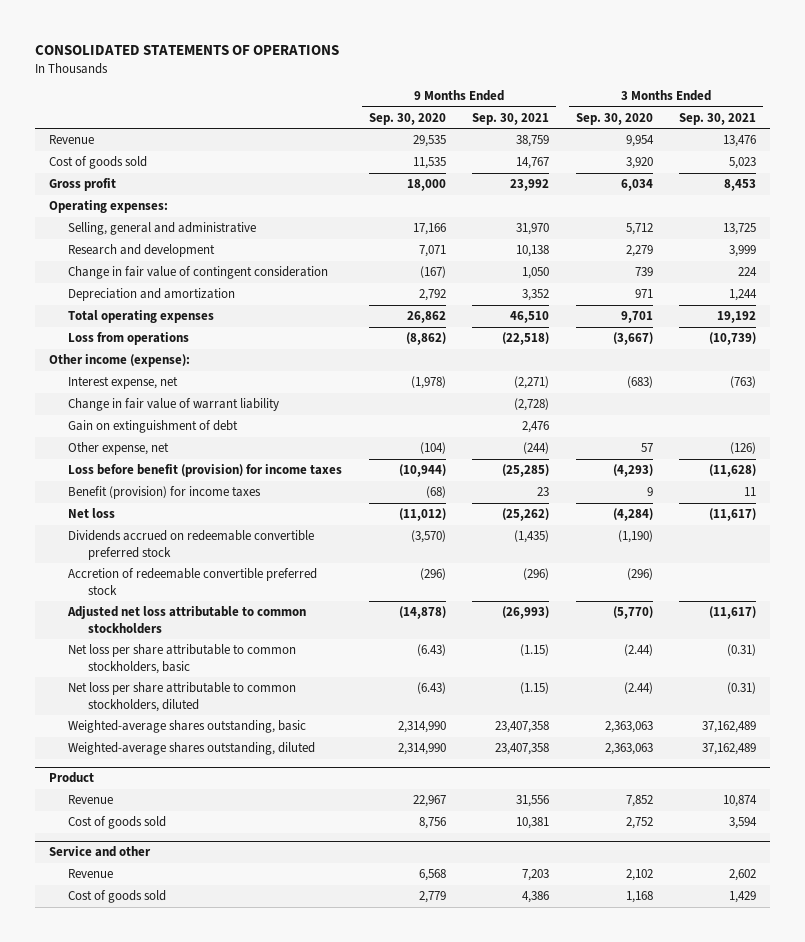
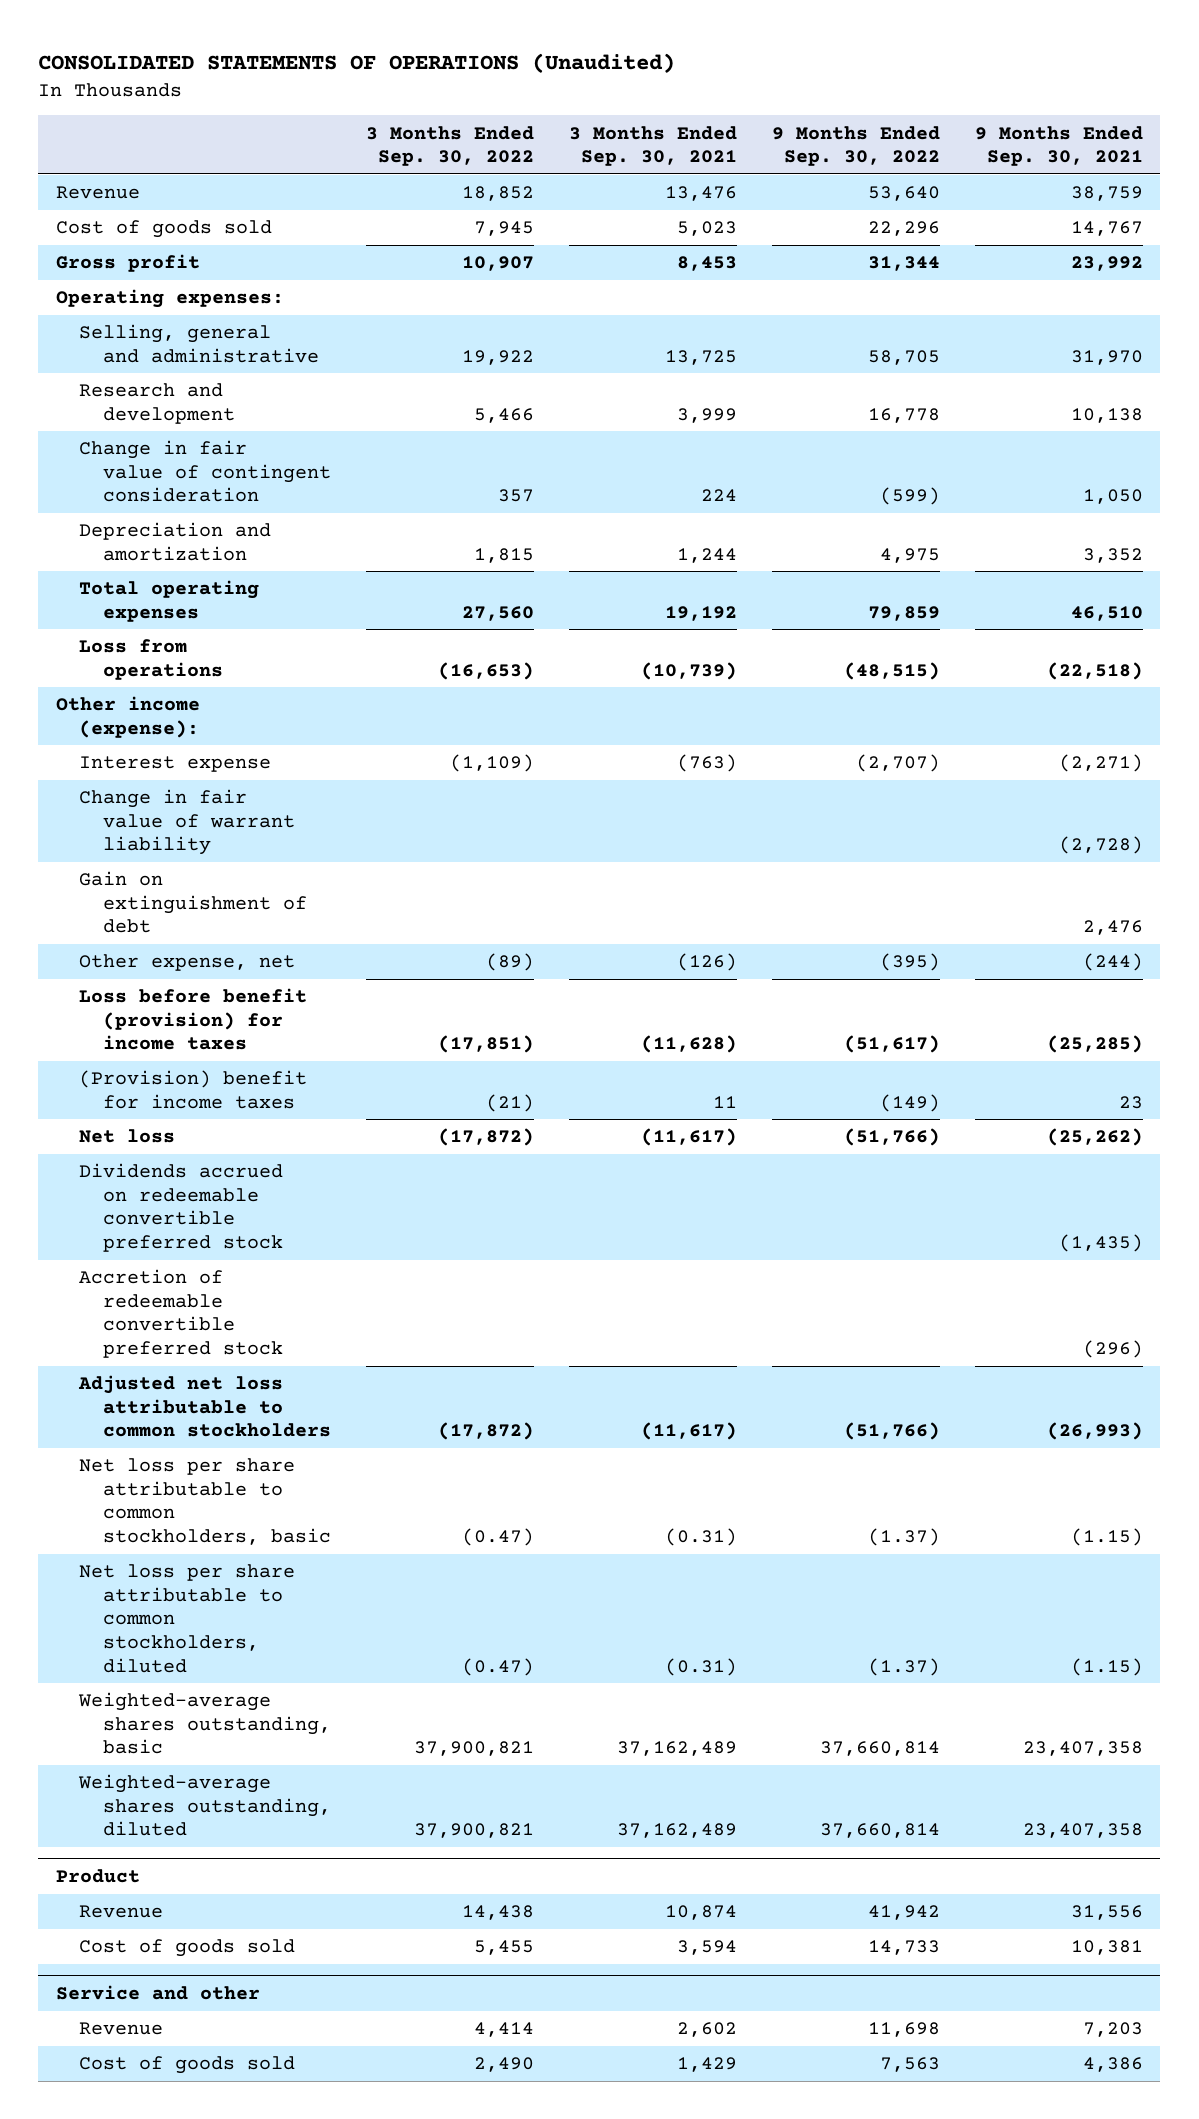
- CONSOLIDATED STATEMENTS OF OPERATIONS
+ CONSOLIDATED STATEMENTS OF OPERATIONS (Unaudited)
- | 9 Months Ended Sep. 30, 2020 | 9 Months Ended Sep. 30, 2021 | 3 Months Ended Sep. 30, 2020 | 3 Months Ended Sep. 30, 2021
+ | 3 Months Ended Sep. 30, 2022 | 3 Months Ended Sep. 30, 2021 | 9 Months Ended Sep. 30, 2022 | 9 Months Ended Sep. 30, 2021
- Interest expense, net | (1,978) | (2,271) | (683) | (763)
+ Interest expense | (1,109) | (763) | (2,707) | (2,271)
- Benefit (provision) for income taxes | (68) | 23 | 9 | 11
+ (Provision) benefit for income taxes | (21) | 11 | (149) | 23

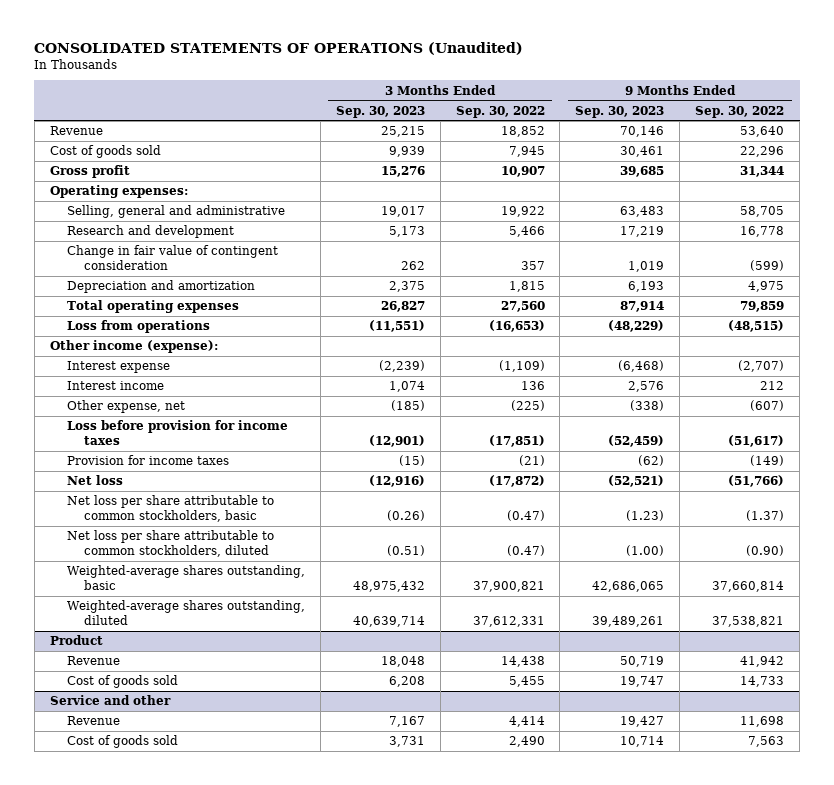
- | 3 Months Ended Sep. 30, 2022 | 3 Months Ended Sep. 30, 2021 | 9 Months Ended Sep. 30, 2022 | 9 Months Ended Sep. 30, 2021
+ | 3 Months Ended Sep. 30, 2023 | 3 Months Ended Sep. 30, 2022 | 9 Months Ended Sep. 30, 2023 | 9 Months Ended Sep. 30, 2022
- Change in fair value of warrant liability | | | | (2,728)
- Gain on extinguishment of debt | | | | 2,476
- Other expense, net | (89) | (126) | (395) | (244)
- Loss before benefit (provision) for income taxes | (17,851) | (11,628) | (51,617) | (25,285)
- (Provision) benefit for income taxes | (21) | 11 | (149) | 23
+ Interest income | 1,074 | 136 | 2,576 | 212
+ Other expense, net | (185) | (225) | (338) | (607)
+ Loss before provision for income taxes | (12,901) | (17,851) | (52,459) | (51,617)
+ Provision for income taxes | (15) | (21) | (62) | (149)
- Dividends accrued on redeemable convertible preferred stock | | | | (1,435)
- Accretion of redeemable convertible preferred stock | | | | (296)
- Adjusted net loss attributable to common stockholders | (17,872) | (11,617) | (51,766) | (26,993)
- Net loss per share attributable to common stockholders, diluted | (0.47) | (0.31) | (1.37) | (1.15)
+ Net loss per share attributable to common stockholders, diluted | (0.51) | (0.47) | (1.00) | (0.90)
- Weighted-average shares outstanding, diluted | 37,900,821 | 37,162,489 | 37,660,814 | 23,407,358
+ Weighted-average shares outstanding, diluted | 40,639,714 | 37,612,331 | 39,489,261 | 37,538,821

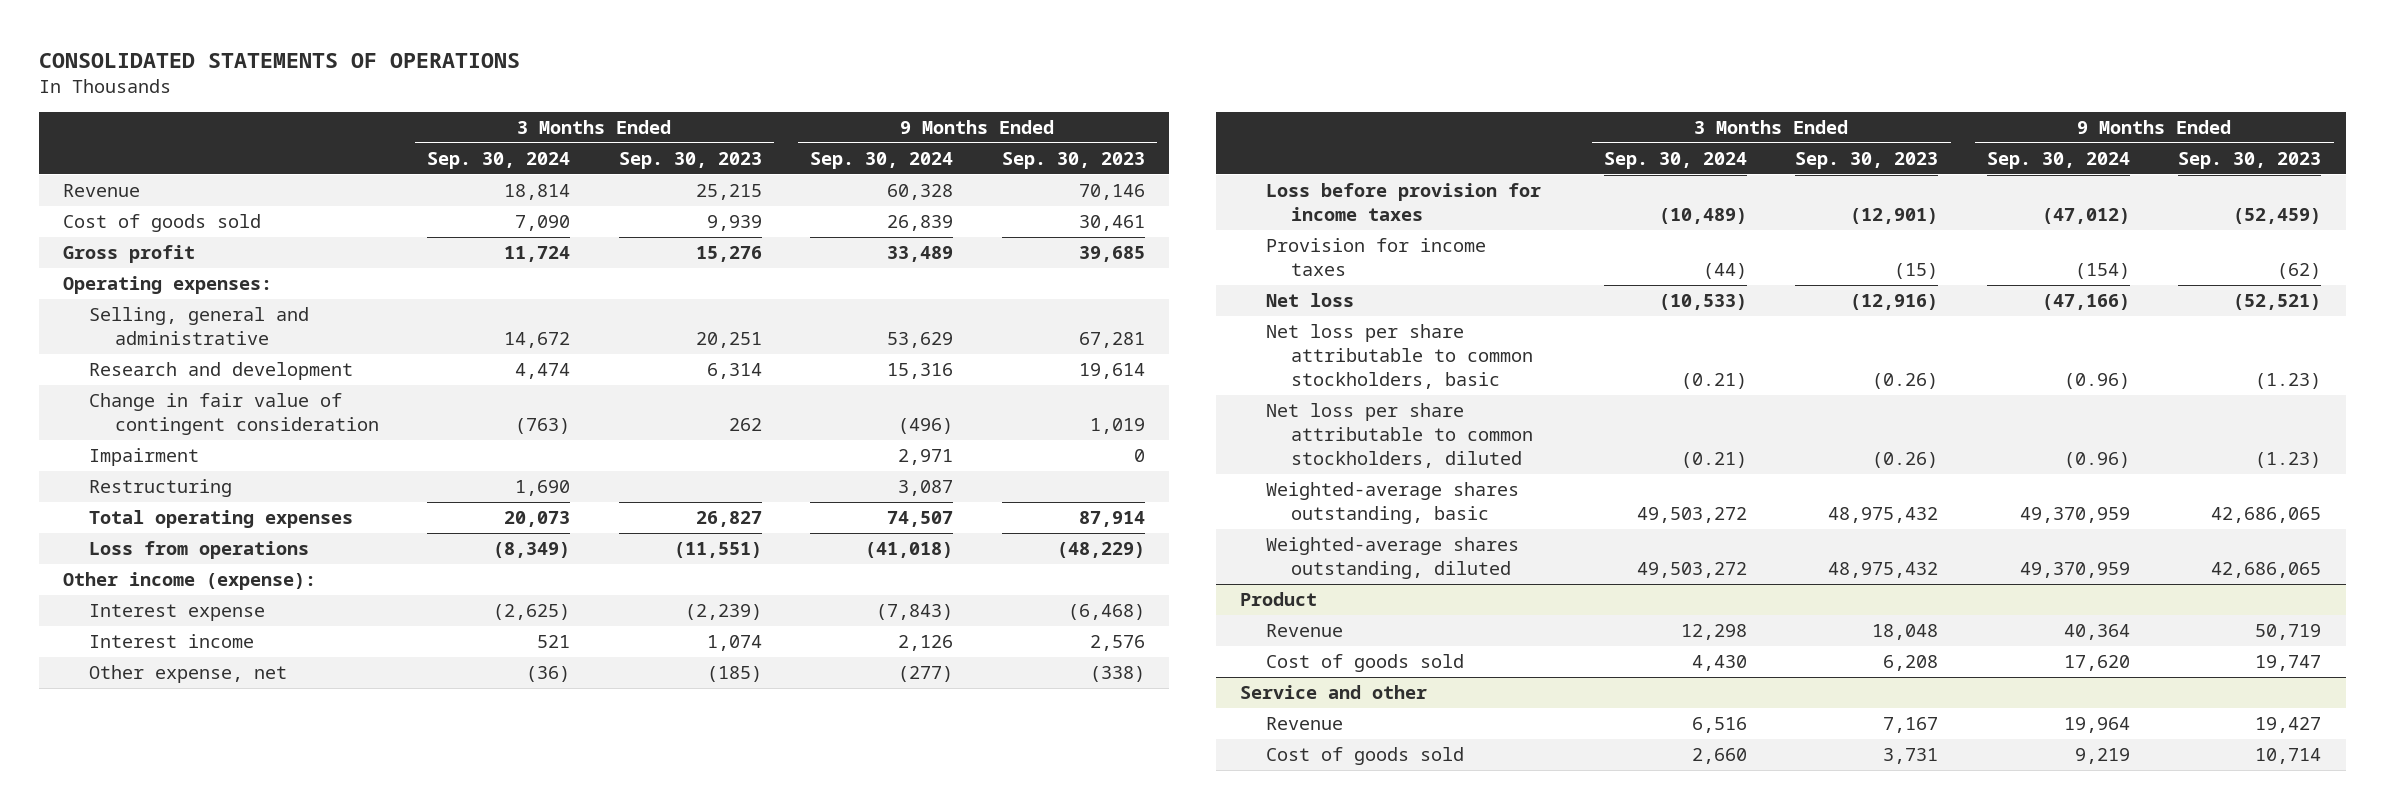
- CONSOLIDATED STATEMENTS OF OPERATIONS (Unaudited)
+ CONSOLIDATED STATEMENTS OF OPERATIONS
- | 3 Months Ended Sep. 30, 2023 | 3 Months Ended Sep. 30, 2022 | 9 Months Ended Sep. 30, 2023 | 9 Months Ended Sep. 30, 2022
+ | 3 Months Ended Sep. 30, 2024 | 3 Months Ended Sep. 30, 2023 | 9 Months Ended Sep. 30, 2024 | 9 Months Ended Sep. 30, 2023
- Selling, general and administrative | 19,017 | 19,922 | 63,483 | 58,705
- Research and development | 5,173 | 5,466 | 17,219 | 16,778
+ Selling, general and administrative | 14,672 | 20,251 | 53,629 | 67,281
+ Research and development | 4,474 | 6,314 | 15,316 | 19,614
- Depreciation and amortization | 2,375 | 1,815 | 6,193 | 4,975
+ Impairment | | | 2,971 | 0
+ Restructuring | 1,690 | | 3,087 |
- Net loss per share attributable to common stockholders, diluted | (0.51) | (0.47) | (1.00) | (0.90)
+ Net loss per share attributable to common stockholders, diluted | (0.21) | (0.26) | (0.96) | (1.23)
- Weighted-average shares outstanding, diluted | 40,639,714 | 37,612,331 | 39,489,261 | 37,538,821
+ Weighted-average shares outstanding, diluted | 49,503,272 | 48,975,432 | 49,370,959 | 42,686,065

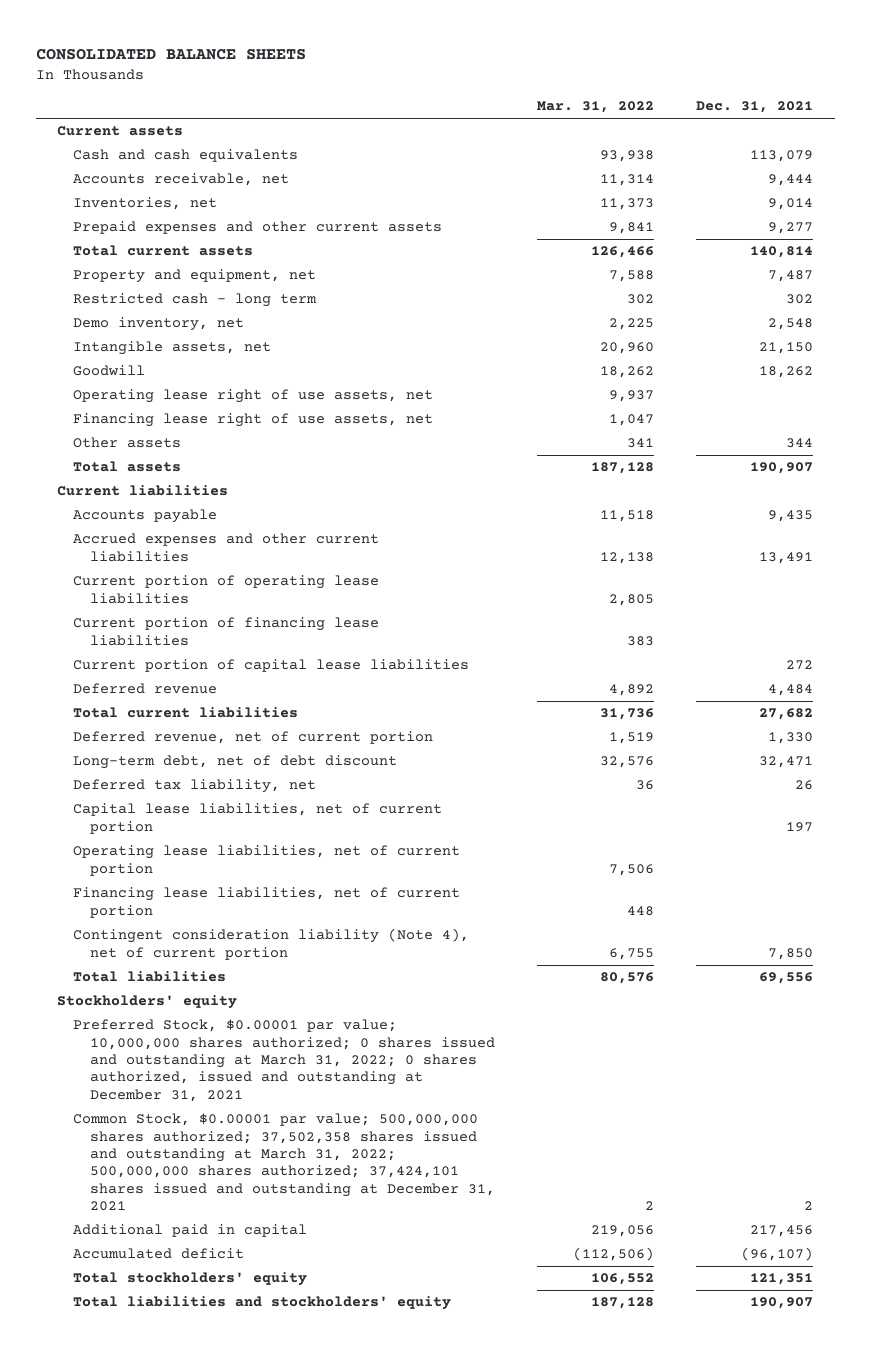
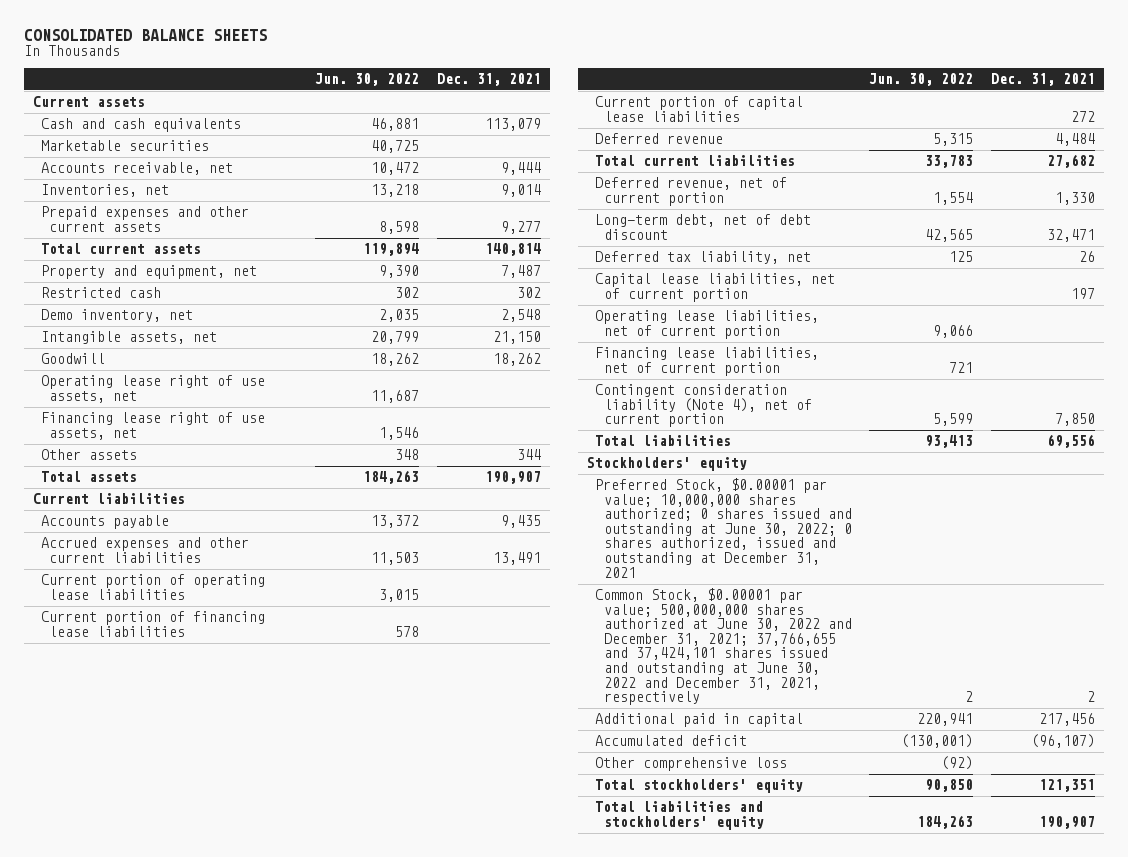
- | Mar. 31, 2022 | Dec. 31, 2021
+ | Jun. 30, 2022 | Dec. 31, 2021
+ Marketable securities | 40,725 |
- Restricted cash - long term | 302 | 302
+ Restricted cash | 302 | 302
- Preferred Stock, $0.00001 par value; 10,000,000 shares authorized; 0 shares issued and outstanding at March 31, 2022; 0 shares authorized, issued and outstanding at December 31, 2021
- Common Stock, $0.00001 par value; 500,000,000 shares authorized; 37,502,358 shares issued and outstanding at March 31, 2022; 500,000,000 shares authorized; 37,424,101 shares issued and outstanding at December 31, 2021 | 2 | 2
+ Preferred Stock, $0.00001 par value; 10,000,000 shares authorized; 0 shares issued and outstanding at June 30, 2022; 0 shares authorized, issued and outstanding at December 31, 2021
+ Common Stock, $0.00001 par value; 500,000,000 shares authorized at June 30, 2022 and December 31, 2021; 37,766,655 and 37,424,101 shares issued and outstanding at June 30, 2022 and December 31, 2021, respectively | 2 | 2
+ Other comprehensive loss | (92) |

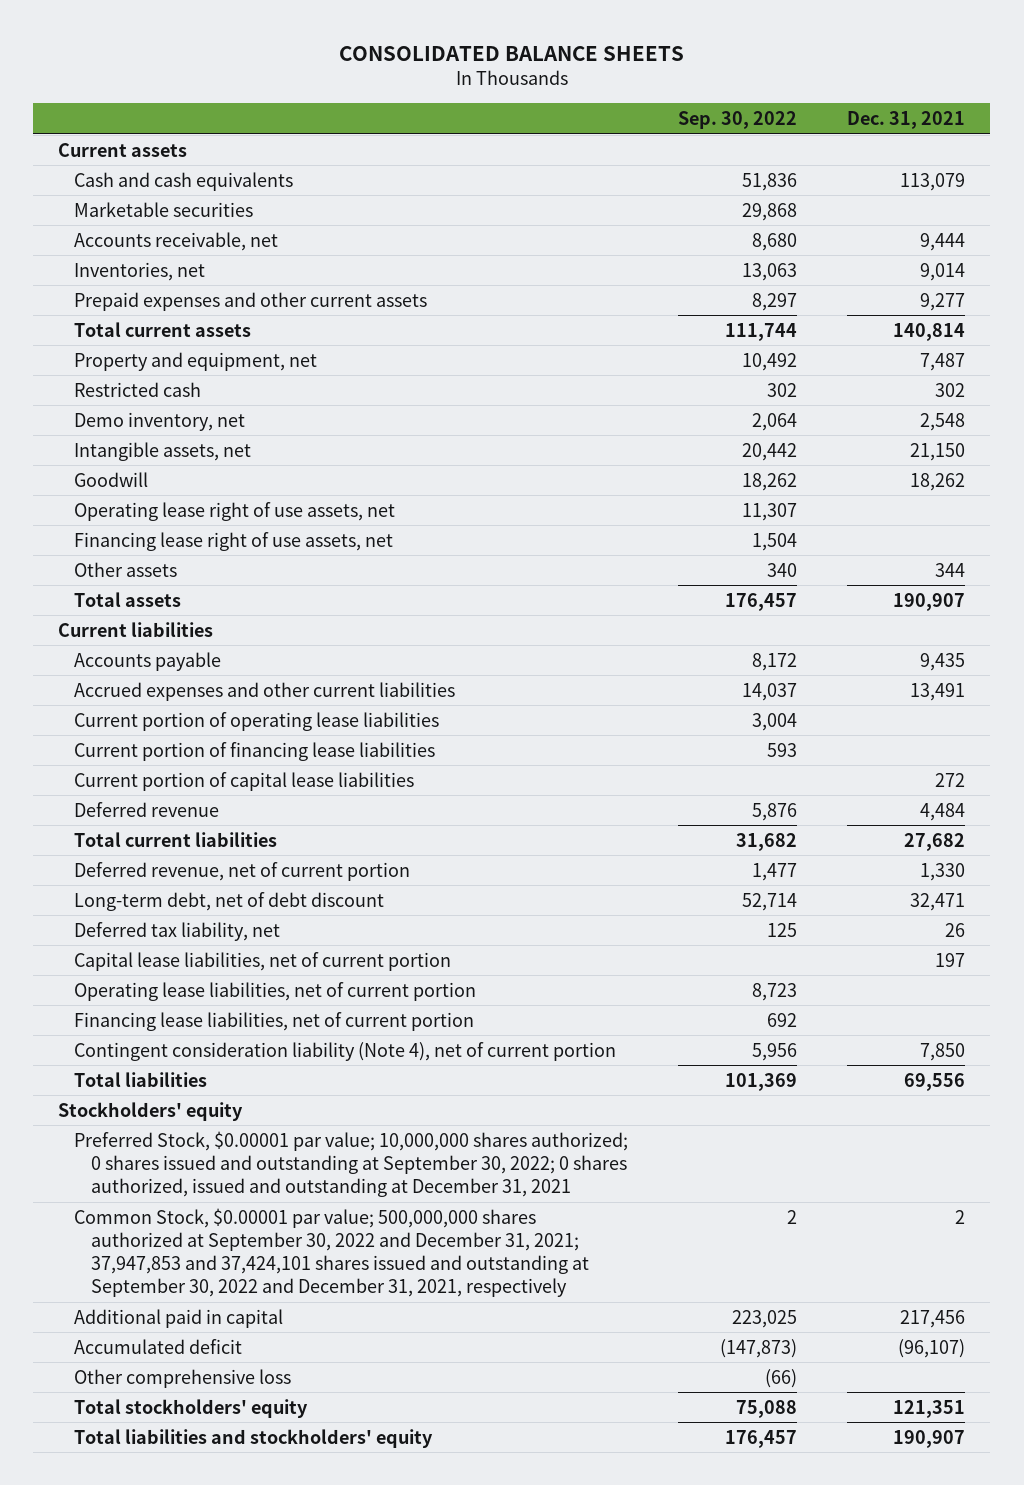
- | Jun. 30, 2022 | Dec. 31, 2021
+ | Sep. 30, 2022 | Dec. 31, 2021
- Preferred Stock, $0.00001 par value; 10,000,000 shares authorized; 0 shares issued and outstanding at June 30, 2022; 0 shares authorized, issued and outstanding at December 31, 2021
- Common Stock, $0.00001 par value; 500,000,000 shares authorized at June 30, 2022 and December 31, 2021; 37,766,655 and 37,424,101 shares issued and outstanding at June 30, 2022 and December 31, 2021, respectively | 2 | 2
+ Preferred Stock, $0.00001 par value; 10,000,000 shares authorized; 0 shares issued and outstanding at September 30, 2022; 0 shares authorized, issued and outstanding at December 31, 2021
+ Common Stock, $0.00001 par value; 500,000,000 shares authorized at September 30, 2022 and December 31, 2021; 37,947,853 and 37,424,101 shares issued and outstanding at September 30, 2022 and December 31, 2021, respectively | 2 | 2

